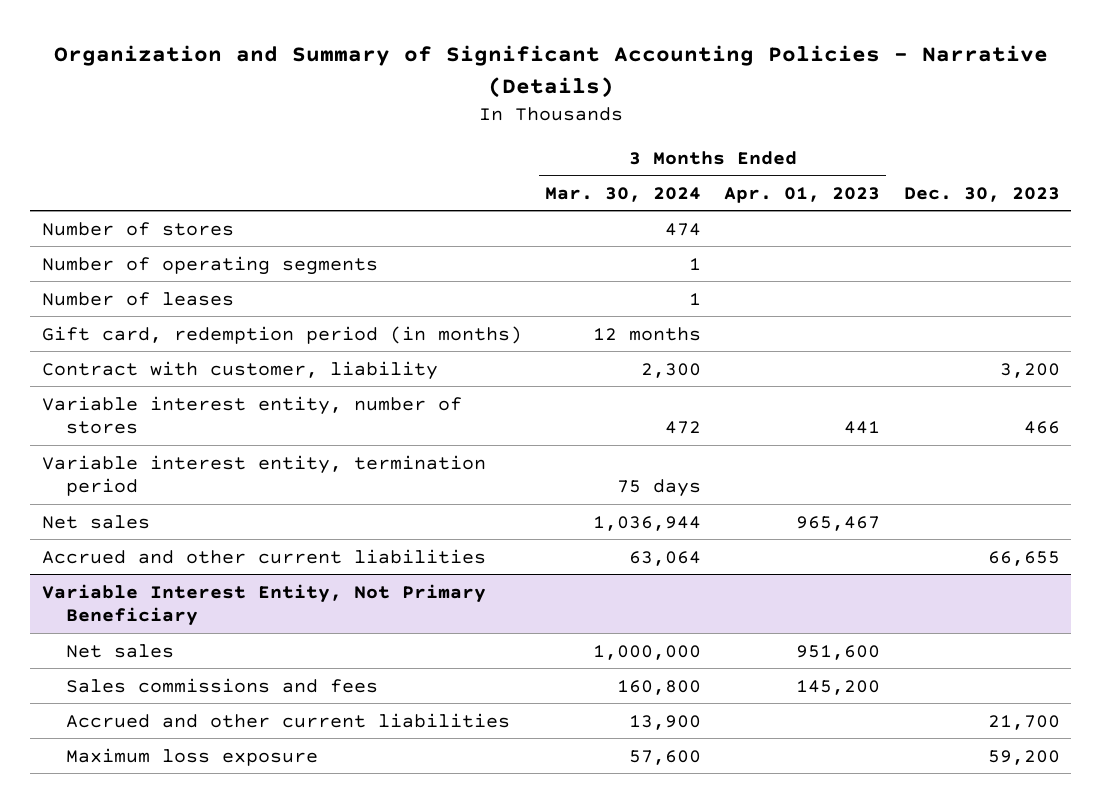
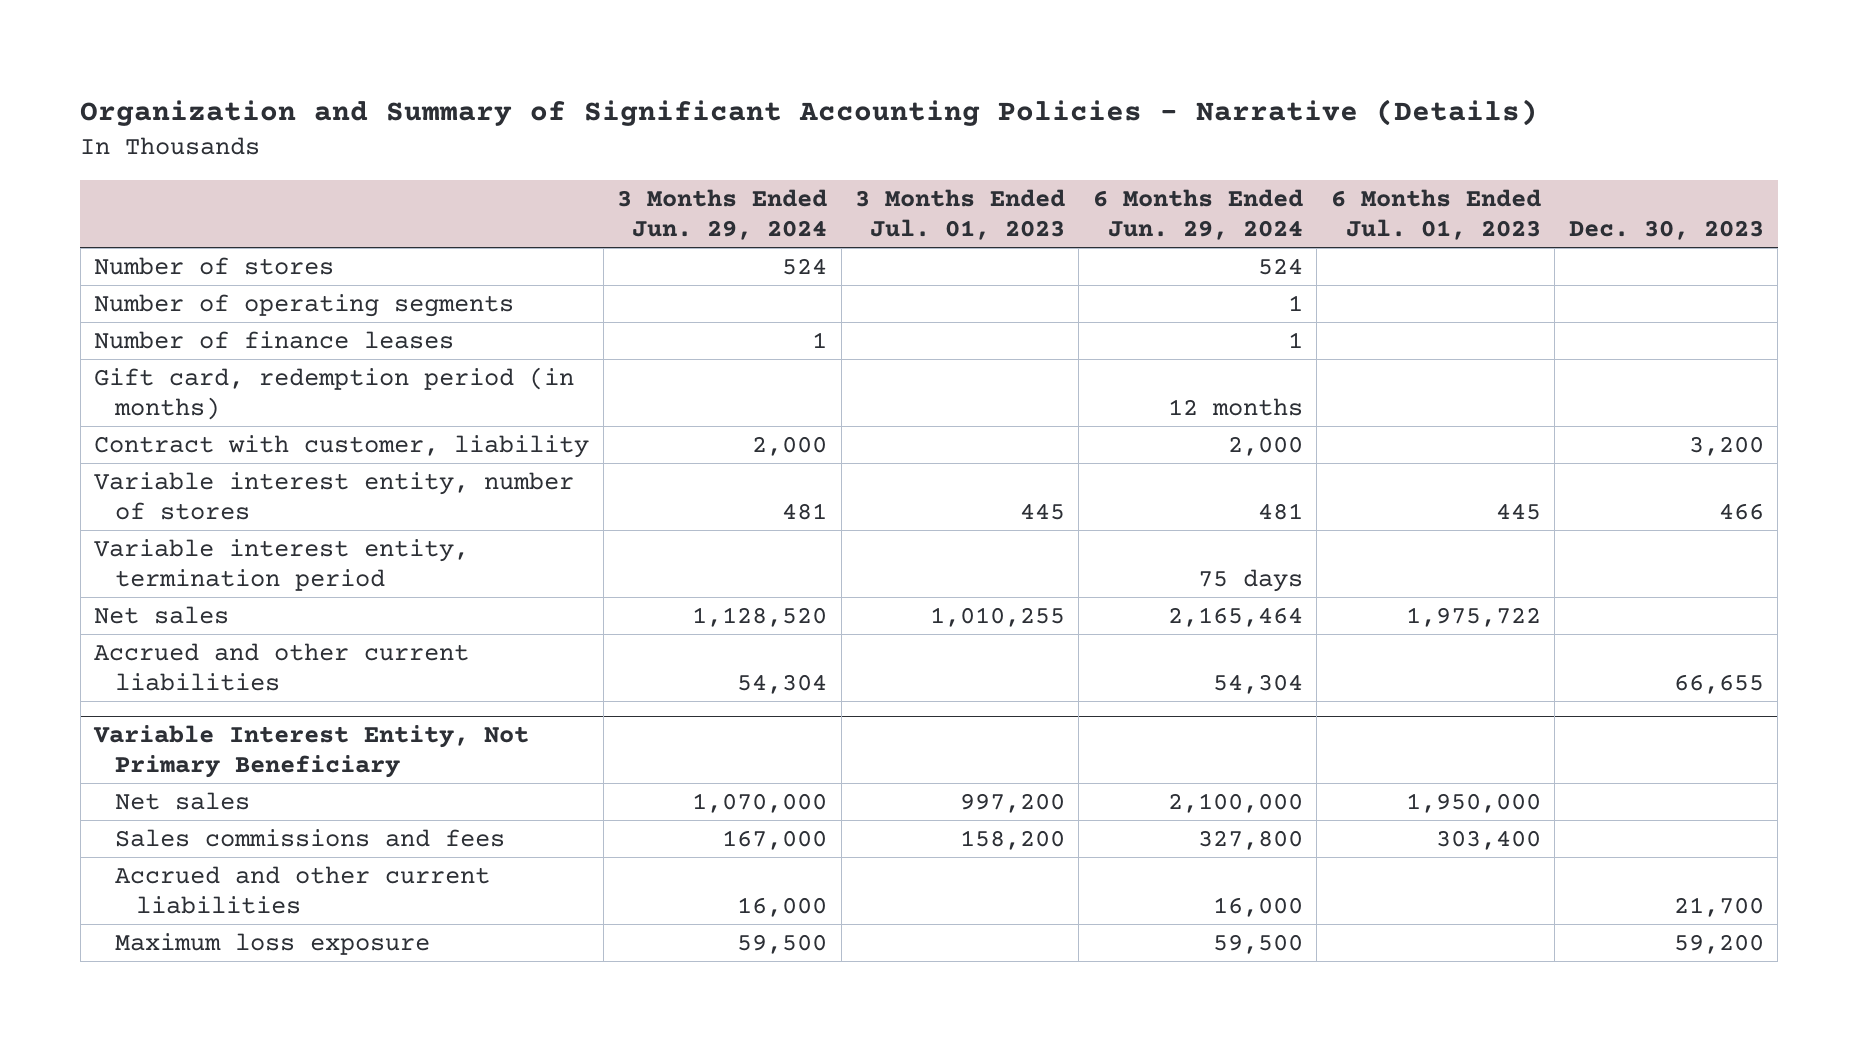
- | 3 Months Ended Mar. 30, 2024 | 3 Months Ended Apr. 01, 2023 | Dec. 30, 2023
+ | 3 Months Ended Jun. 29, 2024 | 3 Months Ended Jul. 01, 2023 | 6 Months Ended Jun. 29, 2024 | 6 Months Ended Jul. 01, 2023 | Dec. 30, 2023
- Number of leases | 1 | |
+ Number of finance leases | 1 | | 1 | |

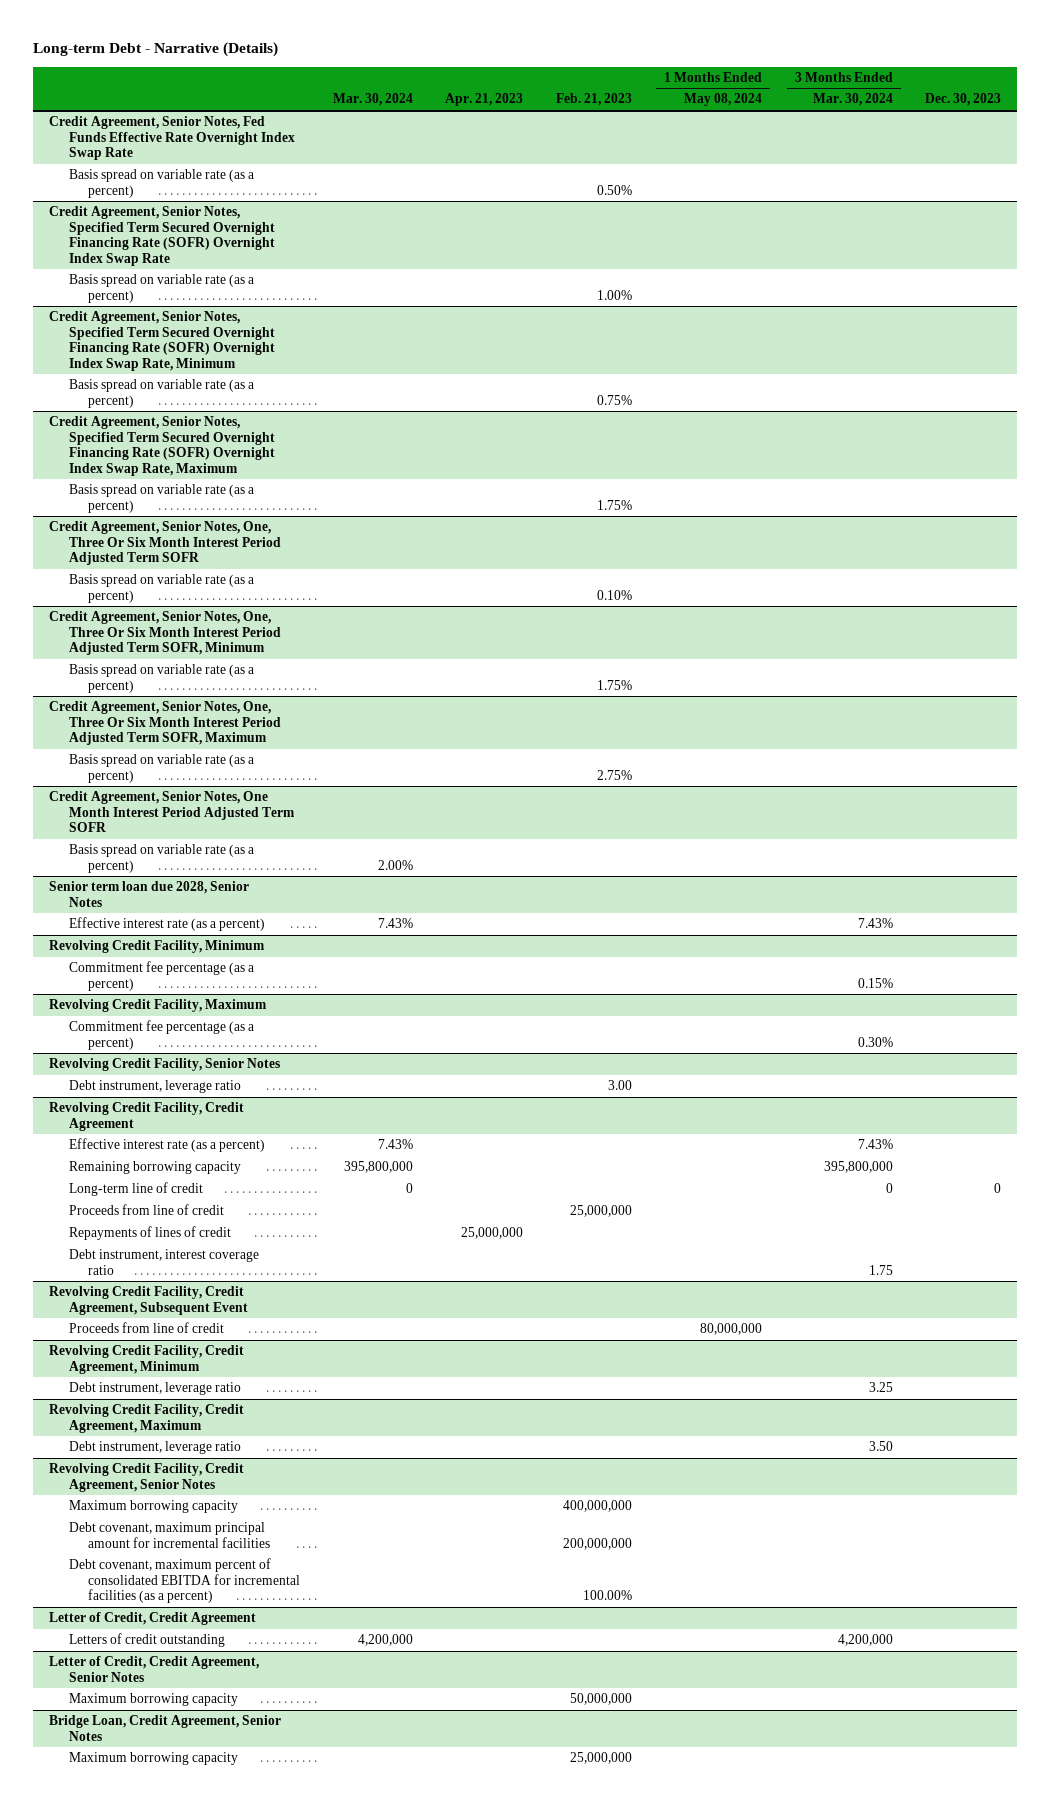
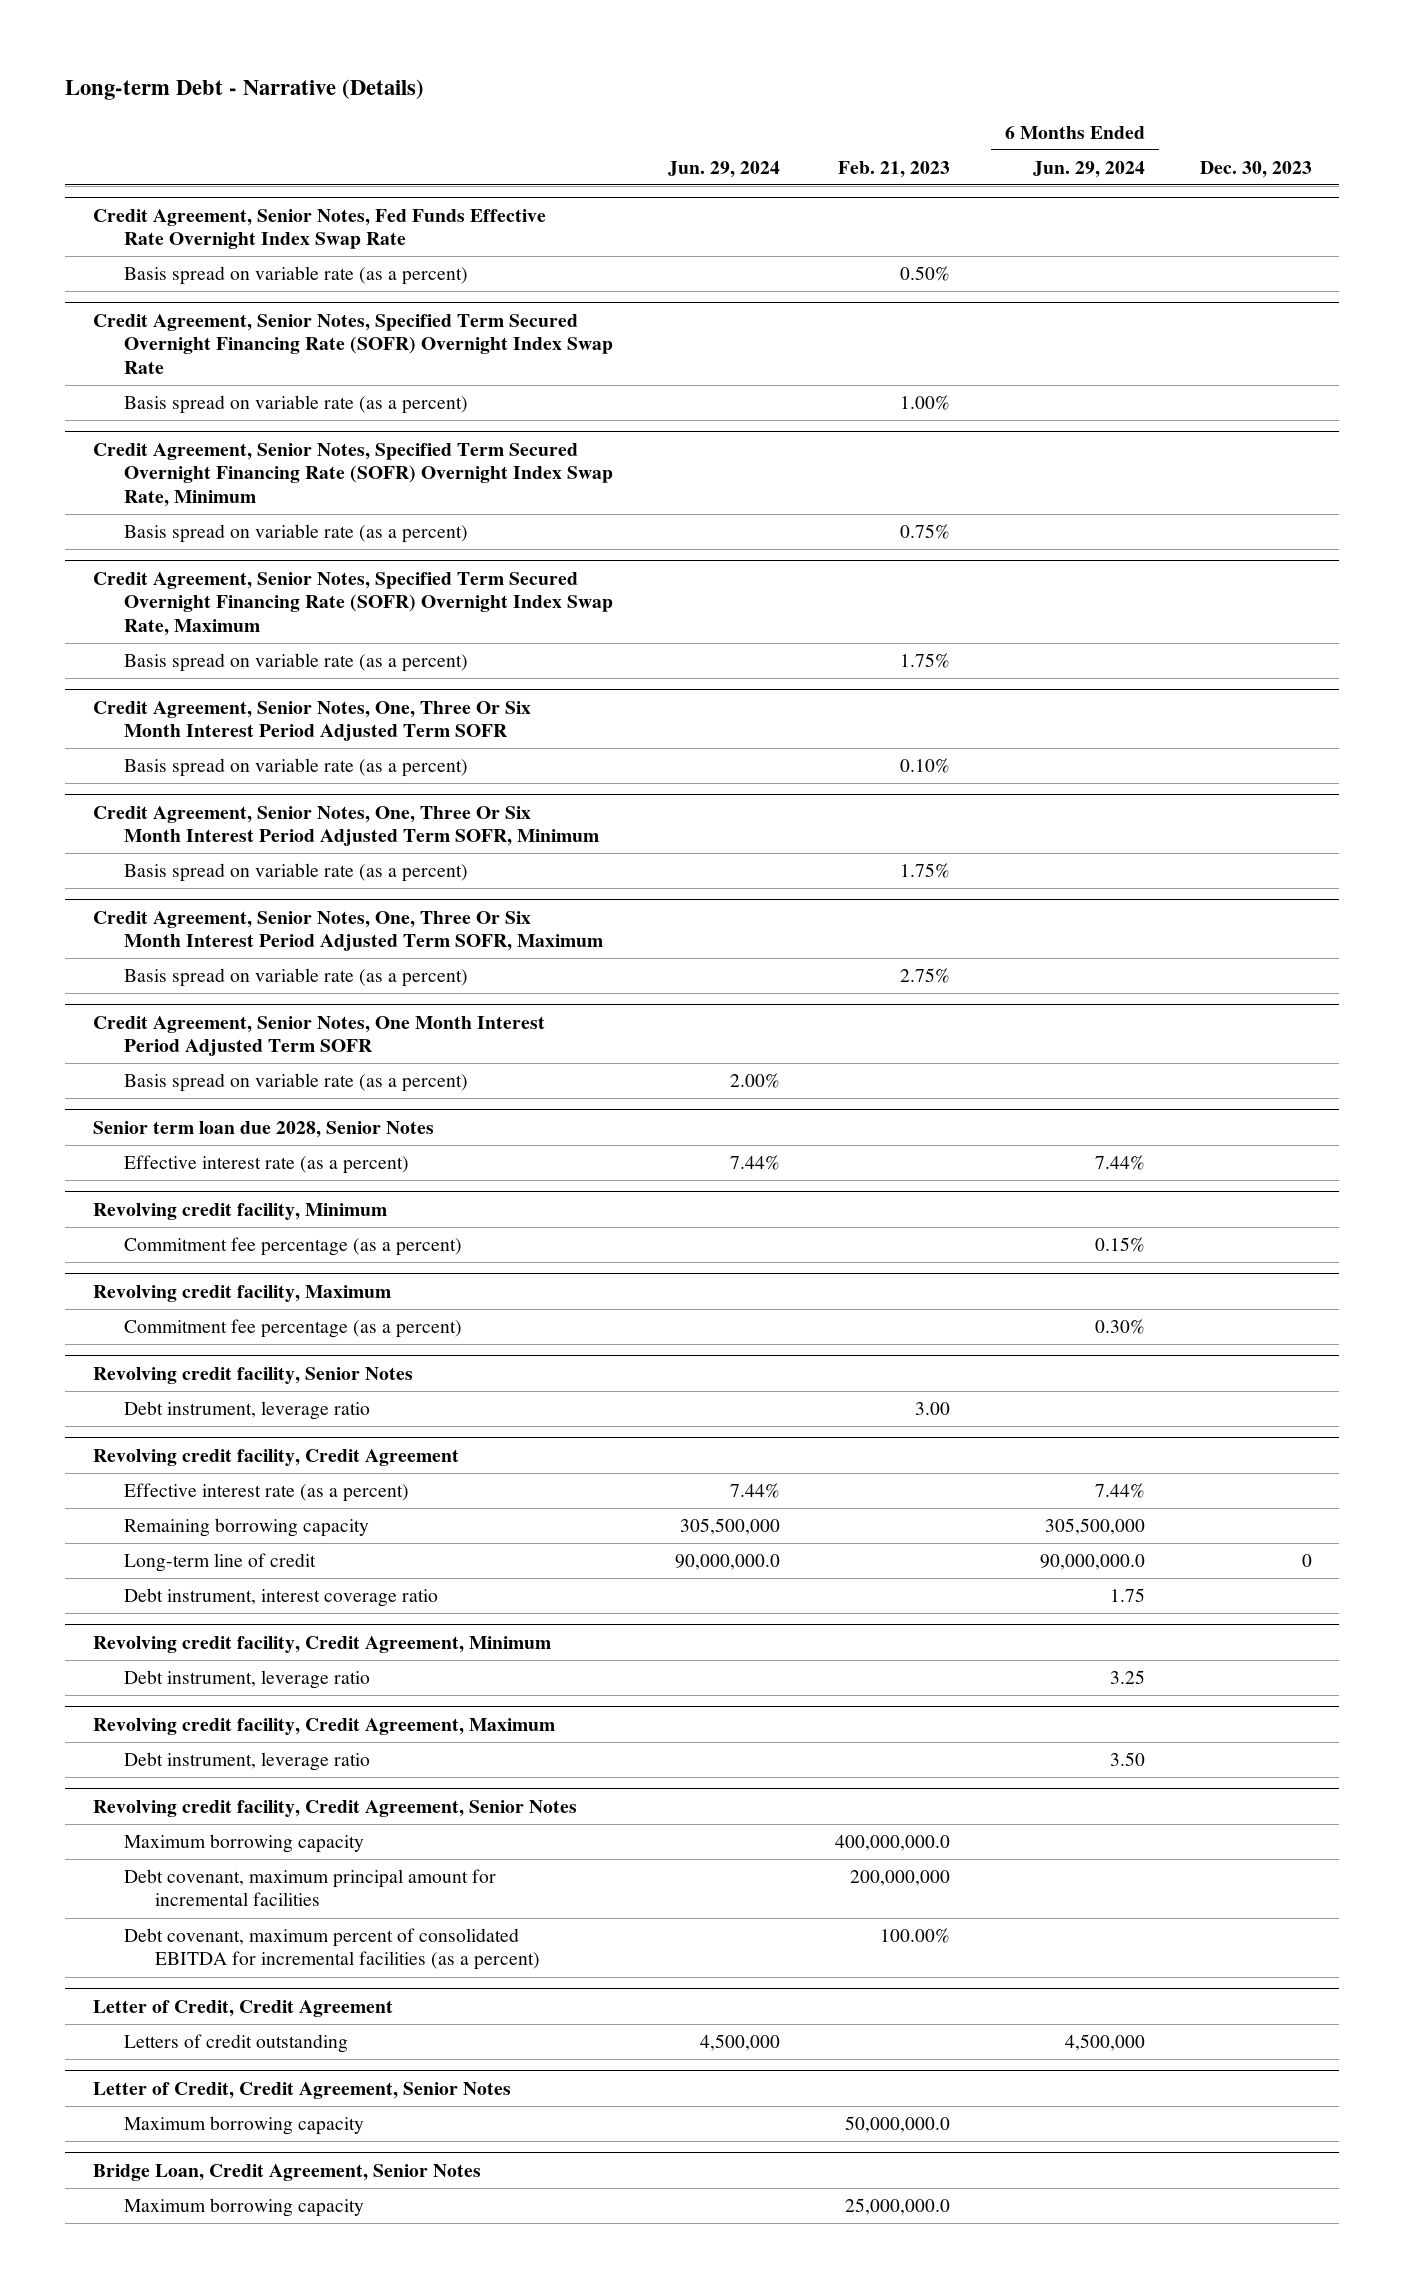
- | Mar. 30, 2024 | Apr. 21, 2023 | Feb. 21, 2023 | 1 Months Ended May 08, 2024 | 3 Months Ended Mar. 30, 2024 | Dec. 30, 2023
+ | Jun. 29, 2024 | Feb. 21, 2023 | 6 Months Ended Jun. 29, 2024 | Dec. 30, 2023
- Revolving Credit Facility, Minimum
+ Revolving credit facility, Minimum
- Revolving Credit Facility, Maximum
+ Revolving credit facility, Maximum
- Revolving Credit Facility, Senior Notes
+ Revolving credit facility, Senior Notes
- Revolving Credit Facility, Credit Agreement
+ Revolving credit facility, Credit Agreement
- Proceeds from line of credit | | | 25,000,000 | | |
- Repayments of lines of credit | | 25,000,000 | | | |
- Revolving Credit Facility, Credit Agreement, Subsequent Event
- Proceeds from line of credit | | | | 80,000,000 | |
- Revolving Credit Facility, Credit Agreement, Minimum
+ Revolving credit facility, Credit Agreement, Minimum
- Revolving Credit Facility, Credit Agreement, Maximum
+ Revolving credit facility, Credit Agreement, Maximum
- Revolving Credit Facility, Credit Agreement, Senior Notes
- Maximum borrowing capacity | | | 400,000,000 | | |
+ Revolving credit facility, Credit Agreement, Senior Notes
+ Maximum borrowing capacity | | 400,000,000.0 | |
@ Letter of Credit, Credit Agreement, Senior Notes
- Maximum borrowing capacity | | | 50,000,000 | | |
+ Maximum borrowing capacity | | 50,000,000.0 | |
@ Bridge Loan, Credit Agreement, Senior Notes
- Maximum borrowing capacity | | | 25,000,000 | | |
+ Maximum borrowing capacity | | 25,000,000.0 | |

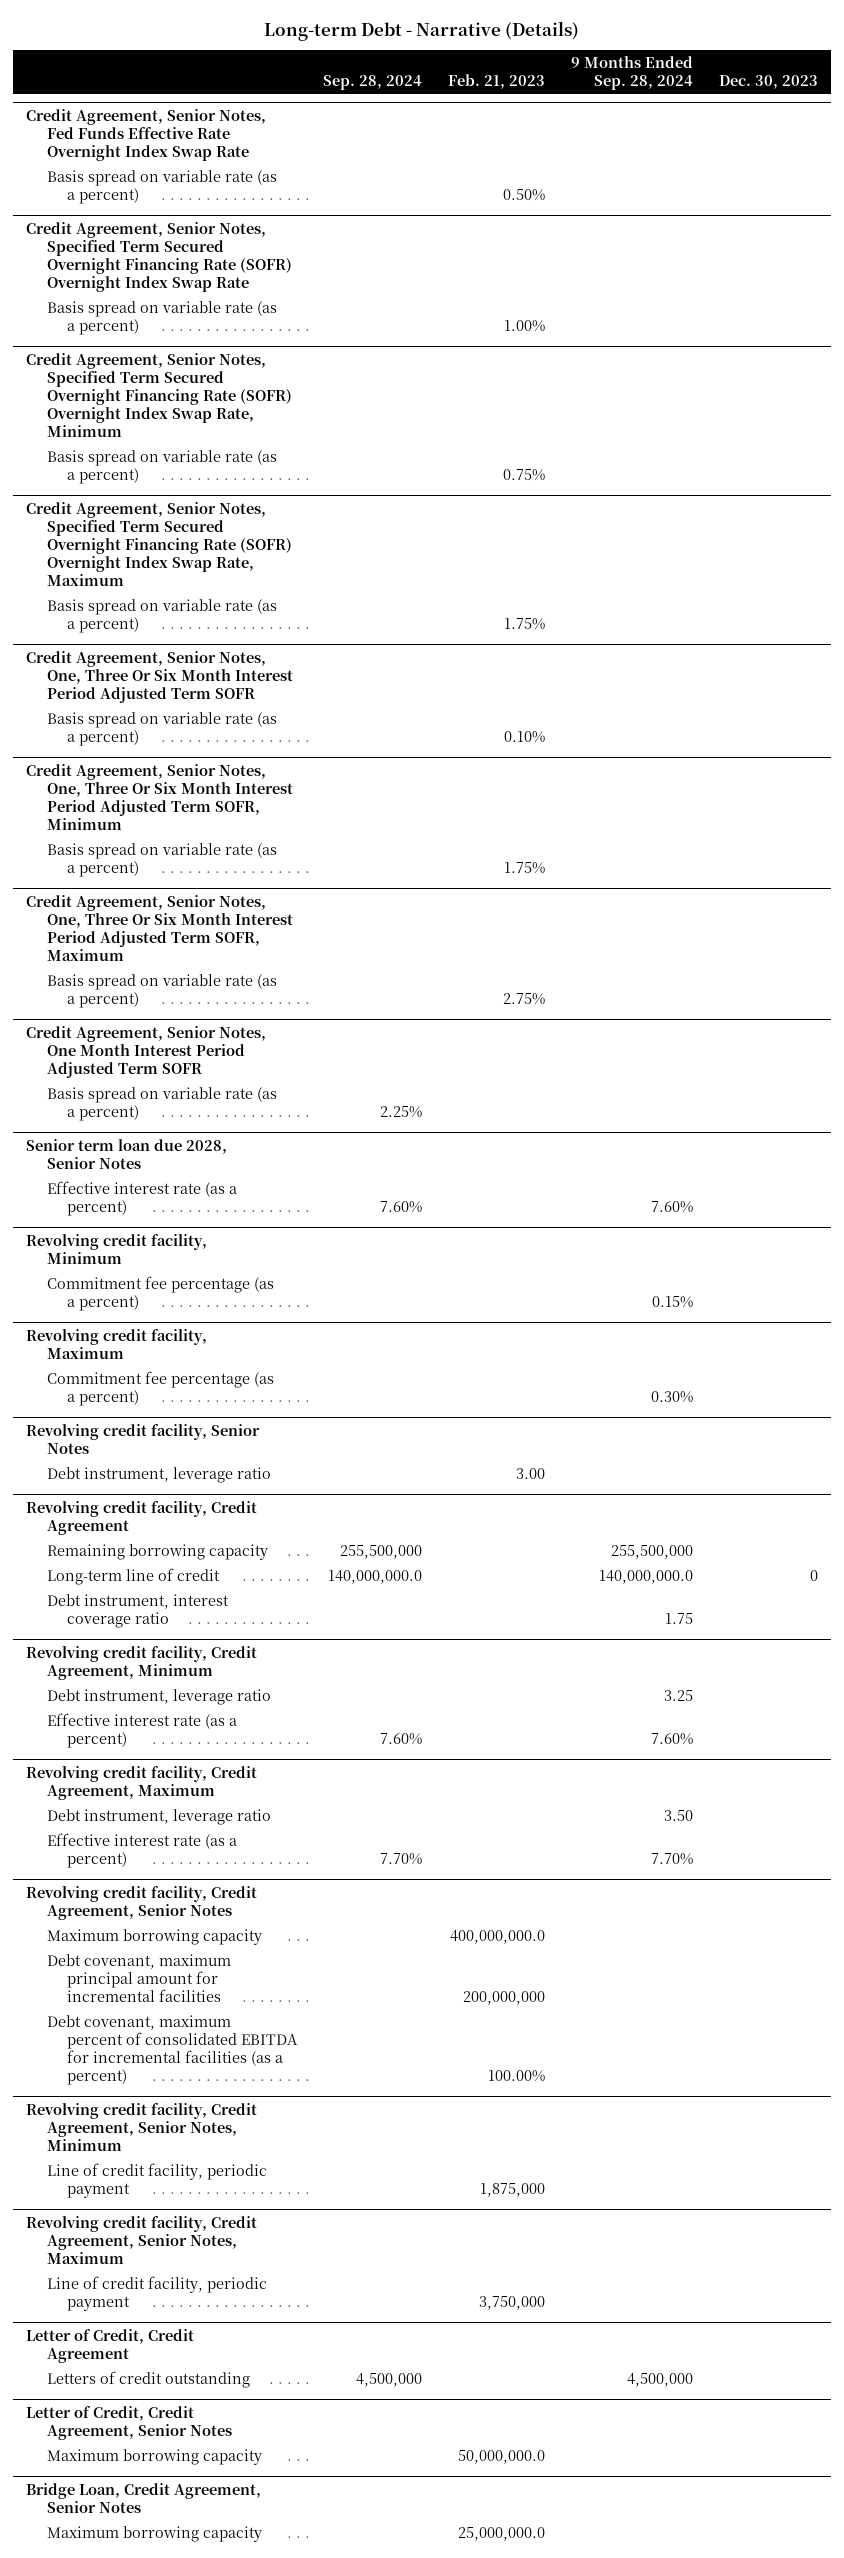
- | Jun. 29, 2024 | Feb. 21, 2023 | 6 Months Ended Jun. 29, 2024 | Dec. 30, 2023
+ | Sep. 28, 2024 | Feb. 21, 2023 | 9 Months Ended Sep. 28, 2024 | Dec. 30, 2023
@ Revolving credit facility, Credit Agreement
- Effective interest rate (as a percent) | 7.44% | | 7.44% |
@ Revolving credit facility, Credit Agreement, Minimum
+ Effective interest rate (as a percent) | 7.60% | | 7.60% |
@ Revolving credit facility, Credit Agreement, Maximum
+ Effective interest rate (as a percent) | 7.70% | | 7.70% |
+ Revolving credit facility, Credit Agreement, Senior Notes, Minimum
+ Line of credit facility, periodic payment | | 1,875,000 | |
+ Revolving credit facility, Credit Agreement, Senior Notes, Maximum
+ Line of credit facility, periodic payment | | 3,750,000 | |

